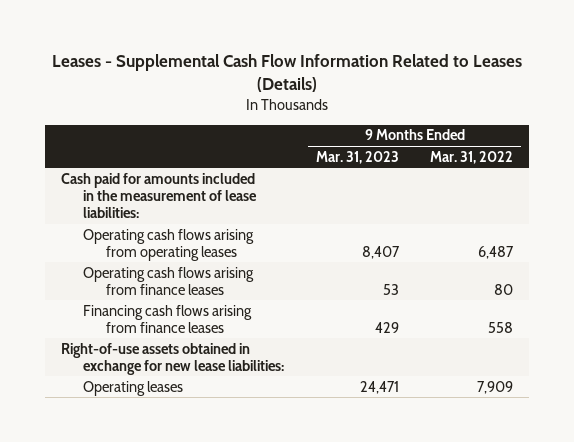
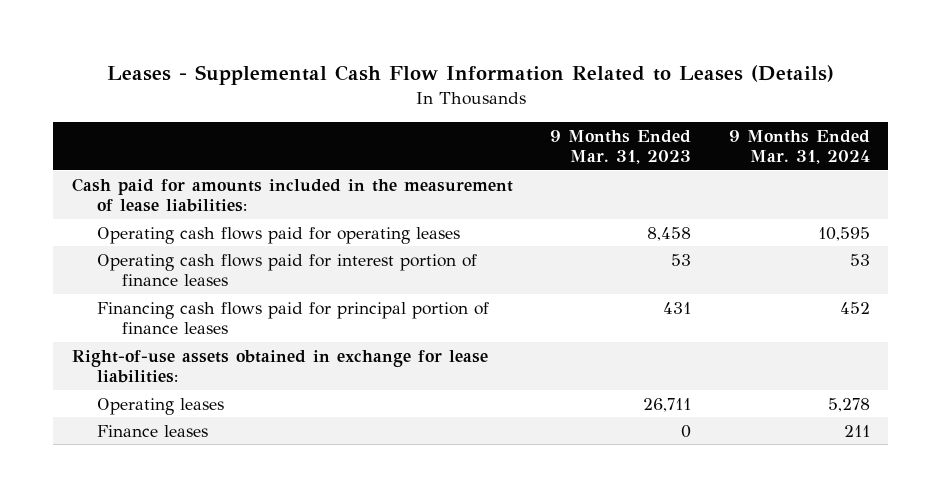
- | 9 Months Ended Mar. 31, 2023 | 9 Months Ended Mar. 31, 2022
+ | 9 Months Ended Mar. 31, 2023 | 9 Months Ended Mar. 31, 2024
- Operating cash flows arising from operating leases | 8,407 | 6,487
- Operating cash flows arising from finance leases | 53 | 80
- Financing cash flows arising from finance leases | 429 | 558
- Right-of-use assets obtained in exchange for new lease liabilities:
- Operating leases | 24,471 | 7,909
+ Operating cash flows paid for operating leases | 8,458 | 10,595
+ Operating cash flows paid for interest portion of finance leases | 53 | 53
+ Financing cash flows paid for principal portion of finance leases | 431 | 452
+ Right-of-use assets obtained in exchange for lease liabilities:
+ Operating leases | 26,711 | 5,278
+ Finance leases | 0 | 211

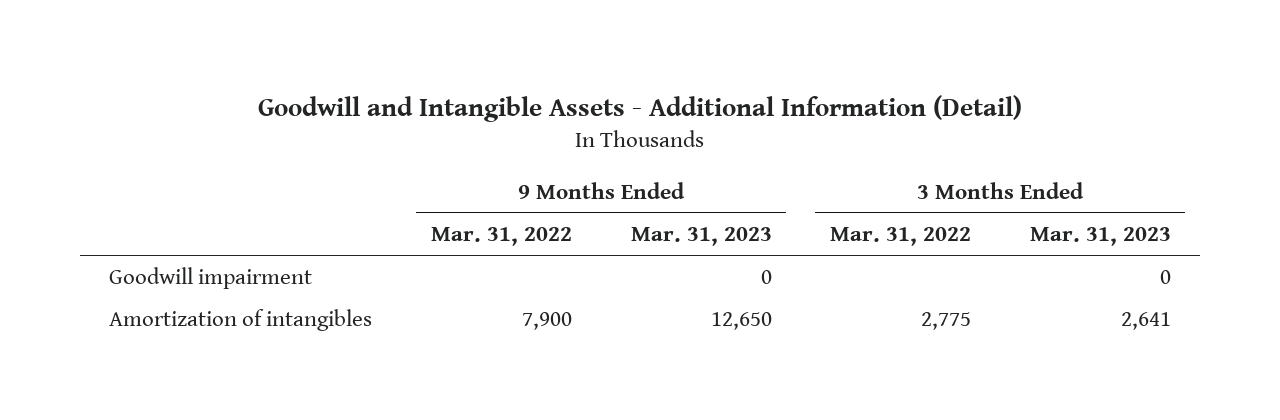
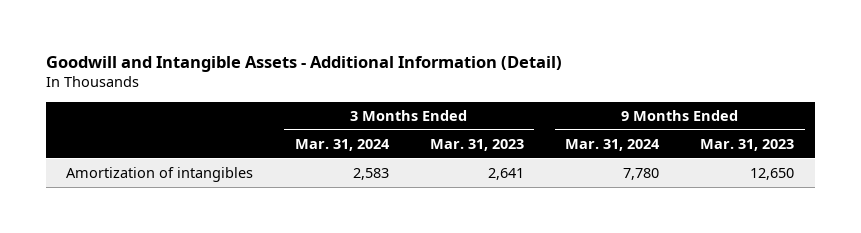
- | 9 Months Ended Mar. 31, 2022 | 9 Months Ended Mar. 31, 2023 | 3 Months Ended Mar. 31, 2022 | 3 Months Ended Mar. 31, 2023
+ | 3 Months Ended Mar. 31, 2024 | 3 Months Ended Mar. 31, 2023 | 9 Months Ended Mar. 31, 2024 | 9 Months Ended Mar. 31, 2023
- Goodwill impairment | | 0 | | 0

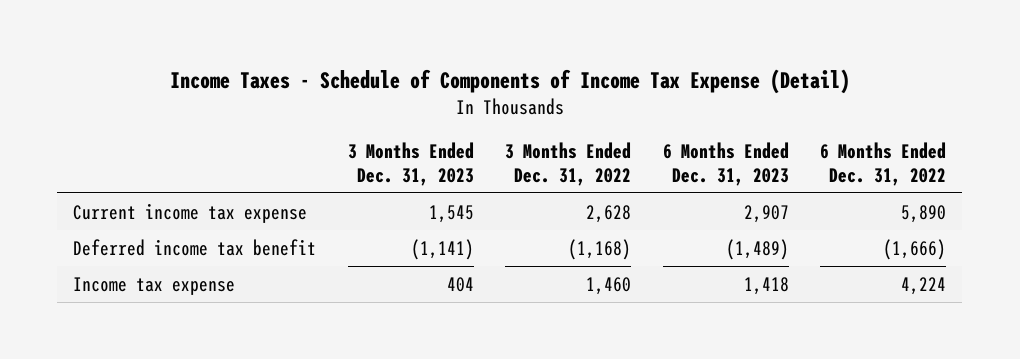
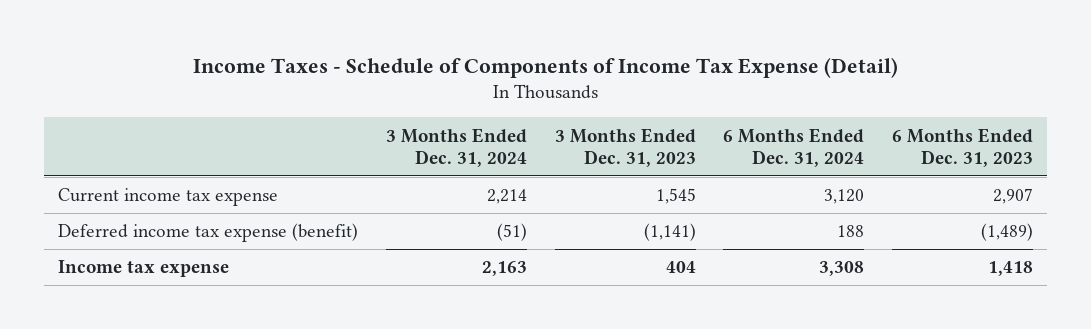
- | 3 Months Ended Dec. 31, 2023 | 3 Months Ended Dec. 31, 2022 | 6 Months Ended Dec. 31, 2023 | 6 Months Ended Dec. 31, 2022
+ | 3 Months Ended Dec. 31, 2024 | 3 Months Ended Dec. 31, 2023 | 6 Months Ended Dec. 31, 2024 | 6 Months Ended Dec. 31, 2023
- Deferred income tax benefit | (1,141) | (1,168) | (1,489) | (1,666)
+ Deferred income tax expense (benefit) | (51) | (1,141) | 188 | (1,489)

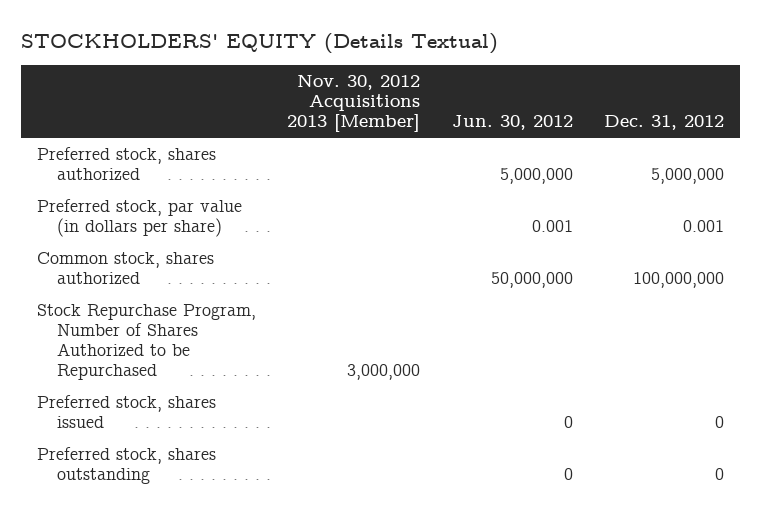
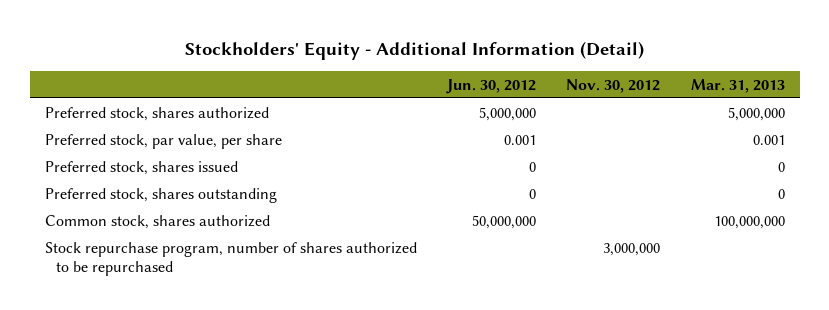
- STOCKHOLDERS' EQUITY (Details Textual)
+ Stockholders' Equity - Additional Information (Detail)
- | Nov. 30, 2012 Acquisitions 2013 [Member] | Jun. 30, 2012 | Dec. 31, 2012
+ | Jun. 30, 2012 | Nov. 30, 2012 | Mar. 31, 2013
- Preferred stock, par value (in dollars per share) | | 0.001 | 0.001
- Stock Repurchase Program, Number of Shares Authorized to be Repurchased | 3,000,000 | |
+ Preferred stock, par value, per share | 0.001 | | 0.001
moved down: Common stock, shares authorized | 50,000,000 | | 100,000,000
+ Stock repurchase program, number of shares authorized to be repurchased | | 3,000,000 |

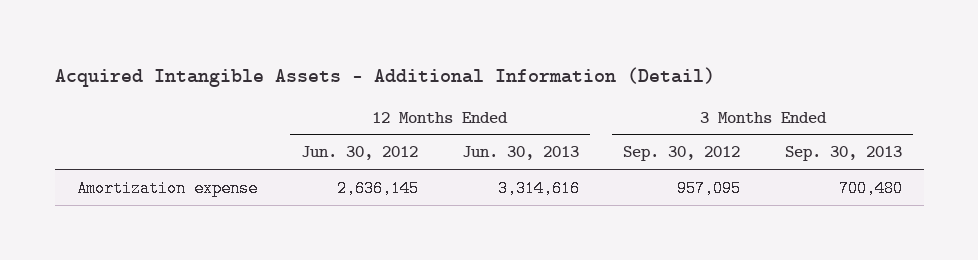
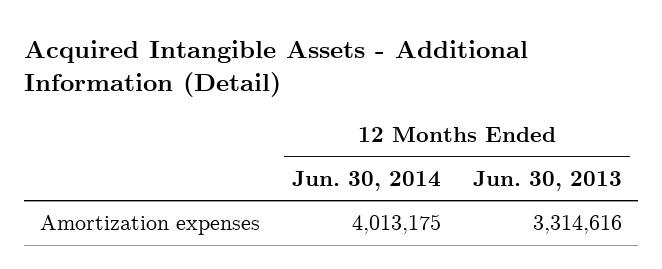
- | 12 Months Ended Jun. 30, 2012 | 12 Months Ended Jun. 30, 2013 | 3 Months Ended Sep. 30, 2012 | 3 Months Ended Sep. 30, 2013
+ | 12 Months Ended Jun. 30, 2014 | 12 Months Ended Jun. 30, 2013
- Amortization expense | 2,636,145 | 3,314,616 | 957,095 | 700,480
+ Amortization expenses | 4,013,175 | 3,314,616

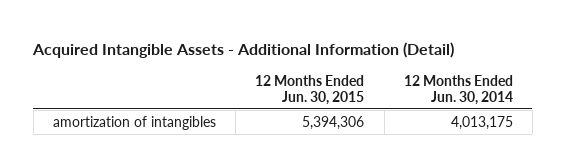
- | 12 Months Ended Jun. 30, 2014 | 12 Months Ended Jun. 30, 2013
+ | 12 Months Ended Jun. 30, 2015 | 12 Months Ended Jun. 30, 2014
- Amortization expenses | 4,013,175 | 3,314,616
+ amortization of intangibles | 5,394,306 | 4,013,175

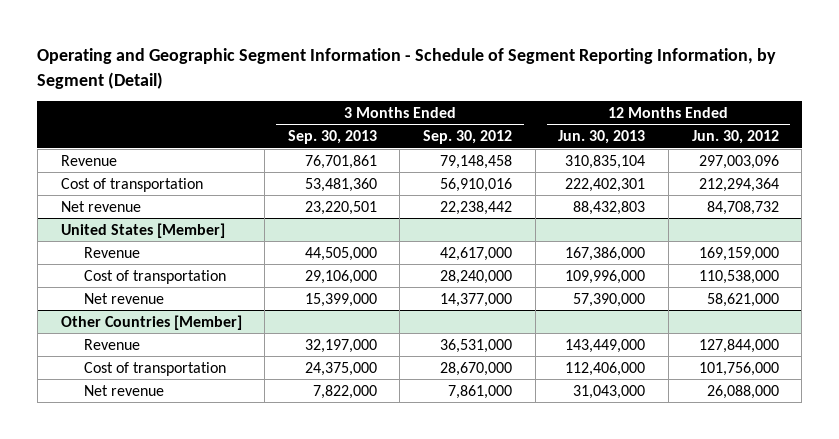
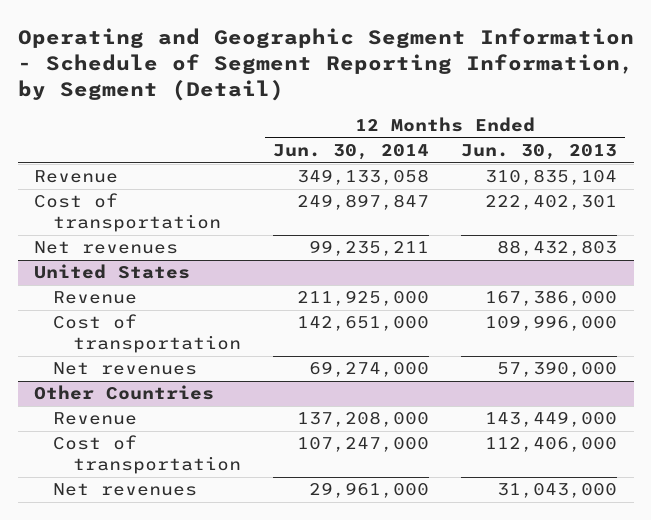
- | 3 Months Ended Sep. 30, 2013 | 3 Months Ended Sep. 30, 2012 | 12 Months Ended Jun. 30, 2013 | 12 Months Ended Jun. 30, 2012
+ | 12 Months Ended Jun. 30, 2014 | 12 Months Ended Jun. 30, 2013
- Net revenue | 23,220,501 | 22,238,442 | 88,432,803 | 84,708,732
- United States [Member]
+ Net revenues | 99,235,211 | 88,432,803
+ United States
- Net revenue | 15,399,000 | 14,377,000 | 57,390,000 | 58,621,000
- Other Countries [Member]
+ Net revenues | 69,274,000 | 57,390,000
+ Other Countries
- Net revenue | 7,822,000 | 7,861,000 | 31,043,000 | 26,088,000
+ Net revenues | 29,961,000 | 31,043,000

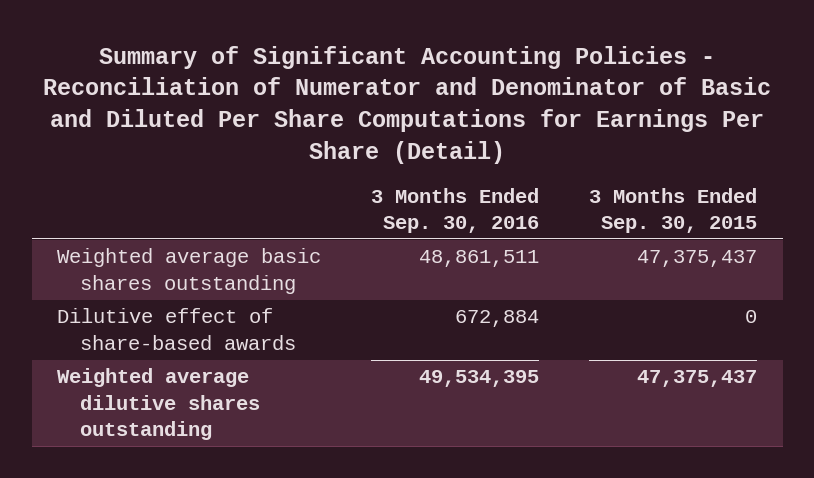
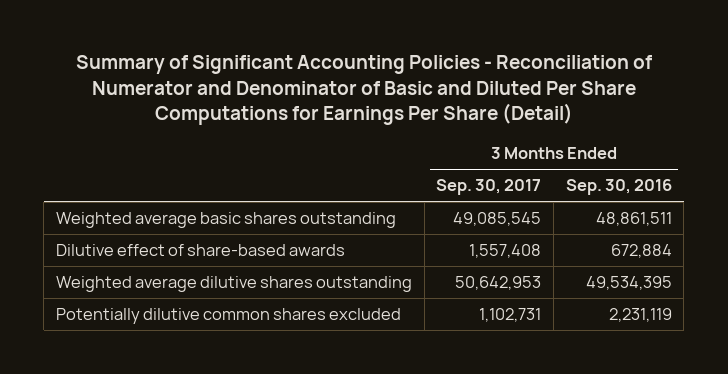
- | 3 Months Ended Sep. 30, 2016 | 3 Months Ended Sep. 30, 2015
+ | 3 Months Ended Sep. 30, 2017 | 3 Months Ended Sep. 30, 2016
+ Potentially dilutive common shares excluded | 1,102,731 | 2,231,119

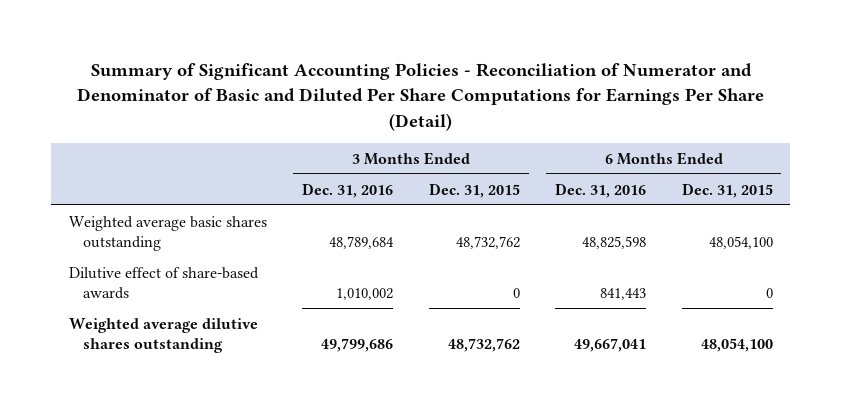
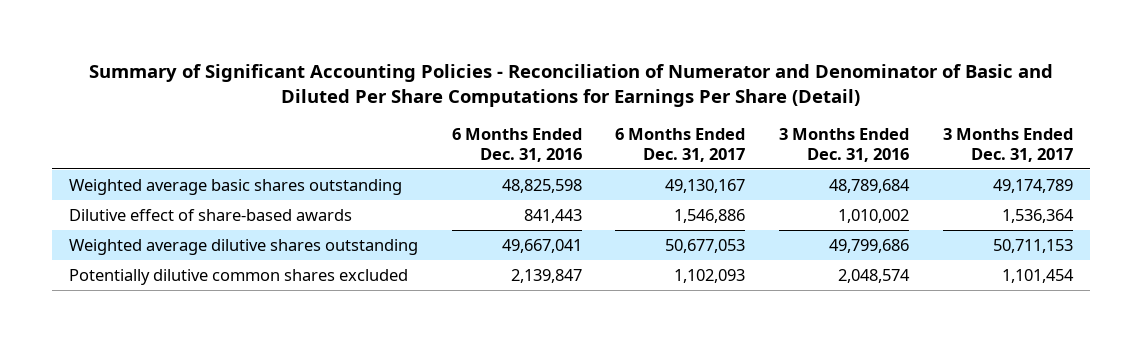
- | 3 Months Ended Dec. 31, 2016 | 3 Months Ended Dec. 31, 2015 | 6 Months Ended Dec. 31, 2016 | 6 Months Ended Dec. 31, 2015
+ | 6 Months Ended Dec. 31, 2016 | 6 Months Ended Dec. 31, 2017 | 3 Months Ended Dec. 31, 2016 | 3 Months Ended Dec. 31, 2017
+ Potentially dilutive common shares excluded | 2,139,847 | 1,102,093 | 2,048,574 | 1,101,454

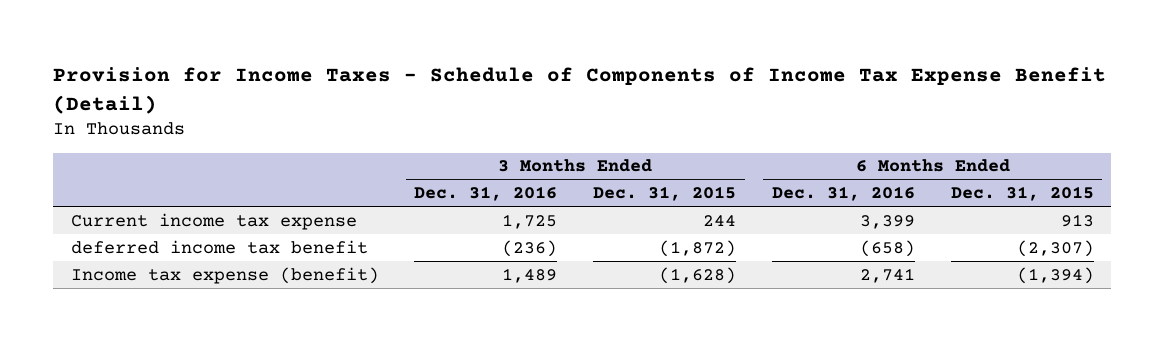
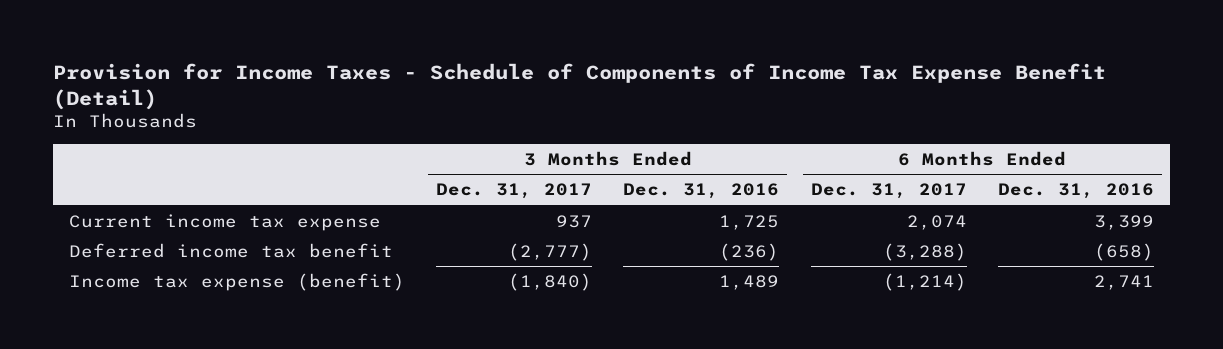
- | 3 Months Ended Dec. 31, 2016 | 3 Months Ended Dec. 31, 2015 | 6 Months Ended Dec. 31, 2016 | 6 Months Ended Dec. 31, 2015
+ | 3 Months Ended Dec. 31, 2017 | 3 Months Ended Dec. 31, 2016 | 6 Months Ended Dec. 31, 2017 | 6 Months Ended Dec. 31, 2016
- deferred income tax benefit | (236) | (1,872) | (658) | (2,307)
+ Deferred income tax benefit | (2,777) | (236) | (3,288) | (658)

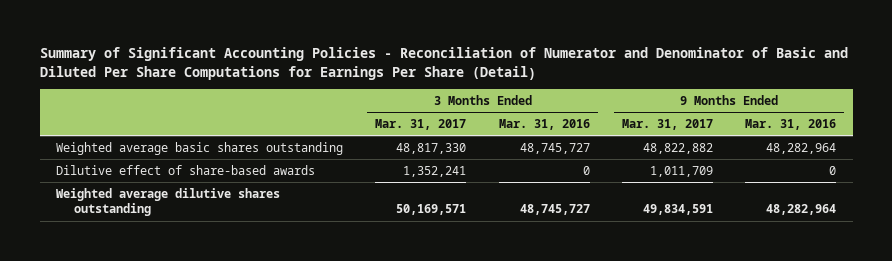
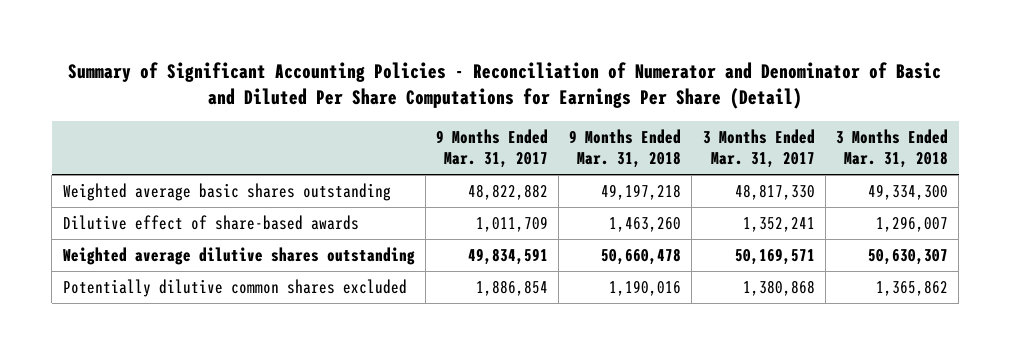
- | 3 Months Ended Mar. 31, 2017 | 3 Months Ended Mar. 31, 2016 | 9 Months Ended Mar. 31, 2017 | 9 Months Ended Mar. 31, 2016
+ | 9 Months Ended Mar. 31, 2017 | 9 Months Ended Mar. 31, 2018 | 3 Months Ended Mar. 31, 2017 | 3 Months Ended Mar. 31, 2018
+ Potentially dilutive common shares excluded | 1,886,854 | 1,190,016 | 1,380,868 | 1,365,862

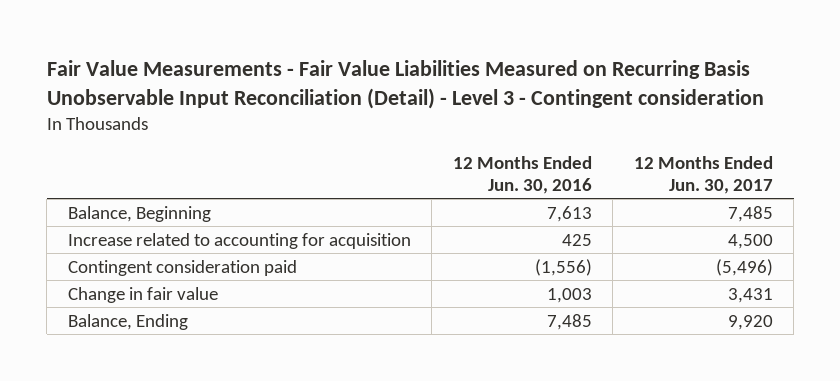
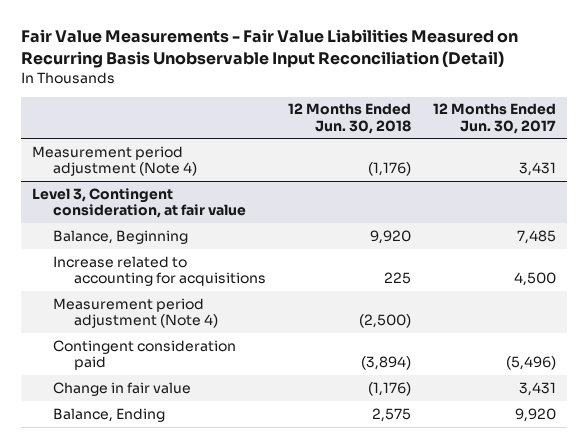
- Fair Value Measurements - Fair Value Liabilities Measured on Recurring Basis Unobservable Input Reconciliation (Detail) - Level 3 - Contingent consideration
+ Fair Value Measurements - Fair Value Liabilities Measured on Recurring Basis Unobservable Input Reconciliation (Detail)
- | 12 Months Ended Jun. 30, 2016 | 12 Months Ended Jun. 30, 2017
+ | 12 Months Ended Jun. 30, 2018 | 12 Months Ended Jun. 30, 2017
+ Measurement period adjustment (Note 4) | (1,176) | 3,431
+ Level 3, Contingent consideration, at fair value
- Increase related to accounting for acquisition | 425 | 4,500
+ Increase related to accounting for acquisitions | 225 | 4,500
+ Measurement period adjustment (Note 4) | (2,500) |

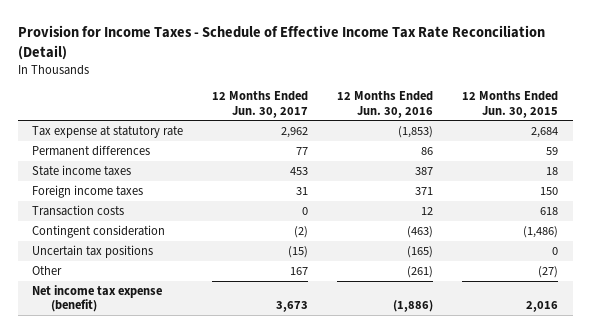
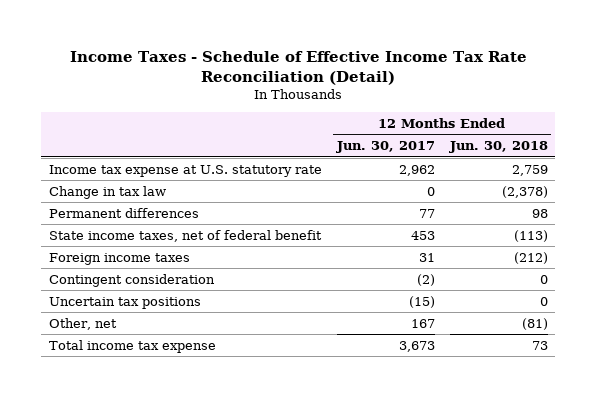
- Provision for Income Taxes - Schedule of Effective Income Tax Rate Reconciliation (Detail)
+ Income Taxes - Schedule of Effective Income Tax Rate Reconciliation (Detail)
- | 12 Months Ended Jun. 30, 2017 | 12 Months Ended Jun. 30, 2016 | 12 Months Ended Jun. 30, 2015
+ | 12 Months Ended Jun. 30, 2017 | 12 Months Ended Jun. 30, 2018
- Tax expense at statutory rate | 2,962 | (1,853) | 2,684
+ Income tax expense at U.S. statutory rate | 2,962 | 2,759
+ Change in tax law | 0 | (2,378)
- State income taxes | 453 | 387 | 18
+ State income taxes, net of federal benefit | 453 | (113)
- Transaction costs | 0 | 12 | 618
- Other | 167 | (261) | (27)
- Net income tax expense (benefit) | 3,673 | (1,886) | 2,016
+ Other, net | 167 | (81)
+ Total income tax expense | 3,673 | 73

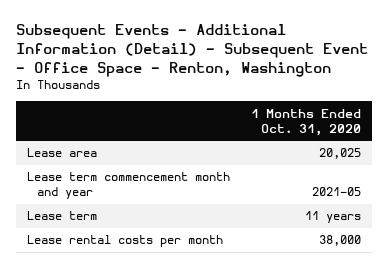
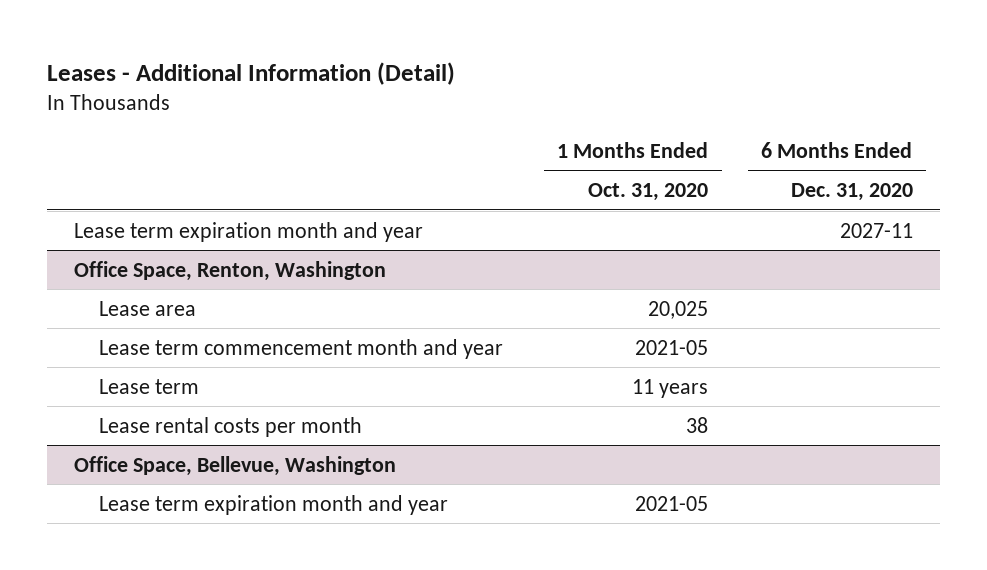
- Subsequent Events - Additional Information (Detail) - Subsequent Event - Office Space - Renton, Washington
+ Leases - Additional Information (Detail)
- | 1 Months Ended Oct. 31, 2020
+ | 1 Months Ended Oct. 31, 2020 | 6 Months Ended Dec. 31, 2020
+ Lease term expiration month and year | | 2027-11
+ Office Space, Renton, Washington
- Lease rental costs per month | 38,000
+ Lease rental costs per month | 38 |
+ Office Space, Bellevue, Washington
+ Lease term expiration month and year | 2021-05 |

